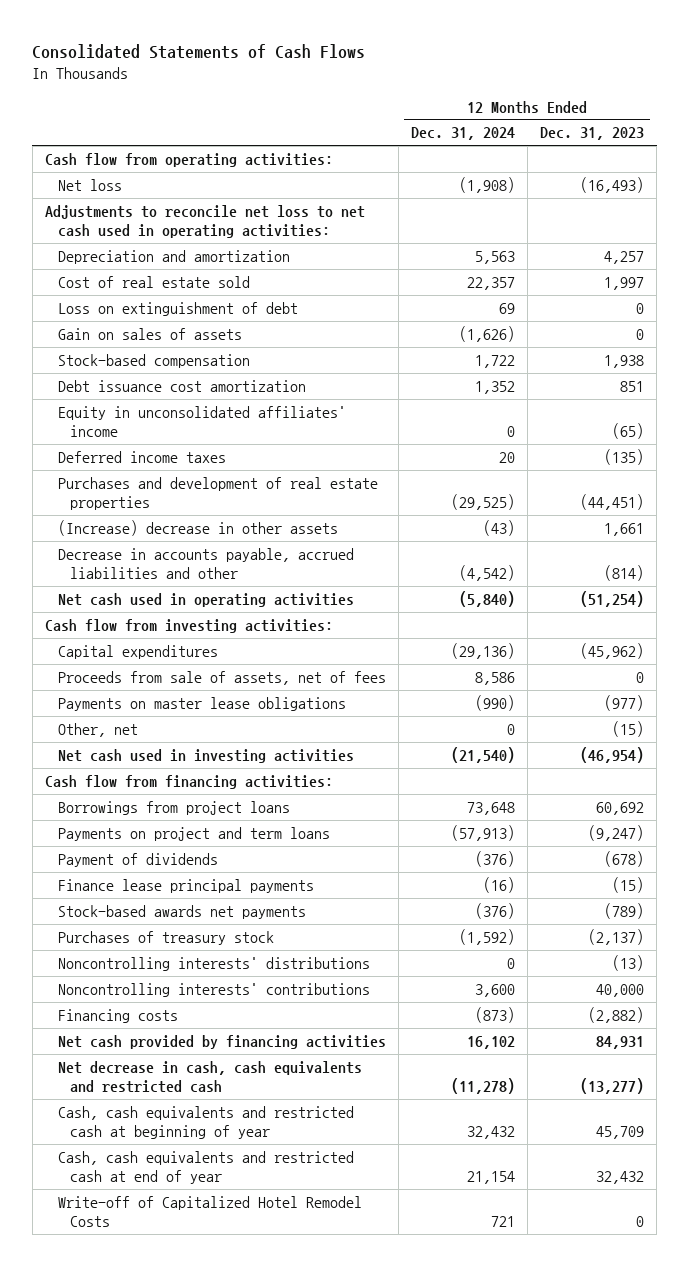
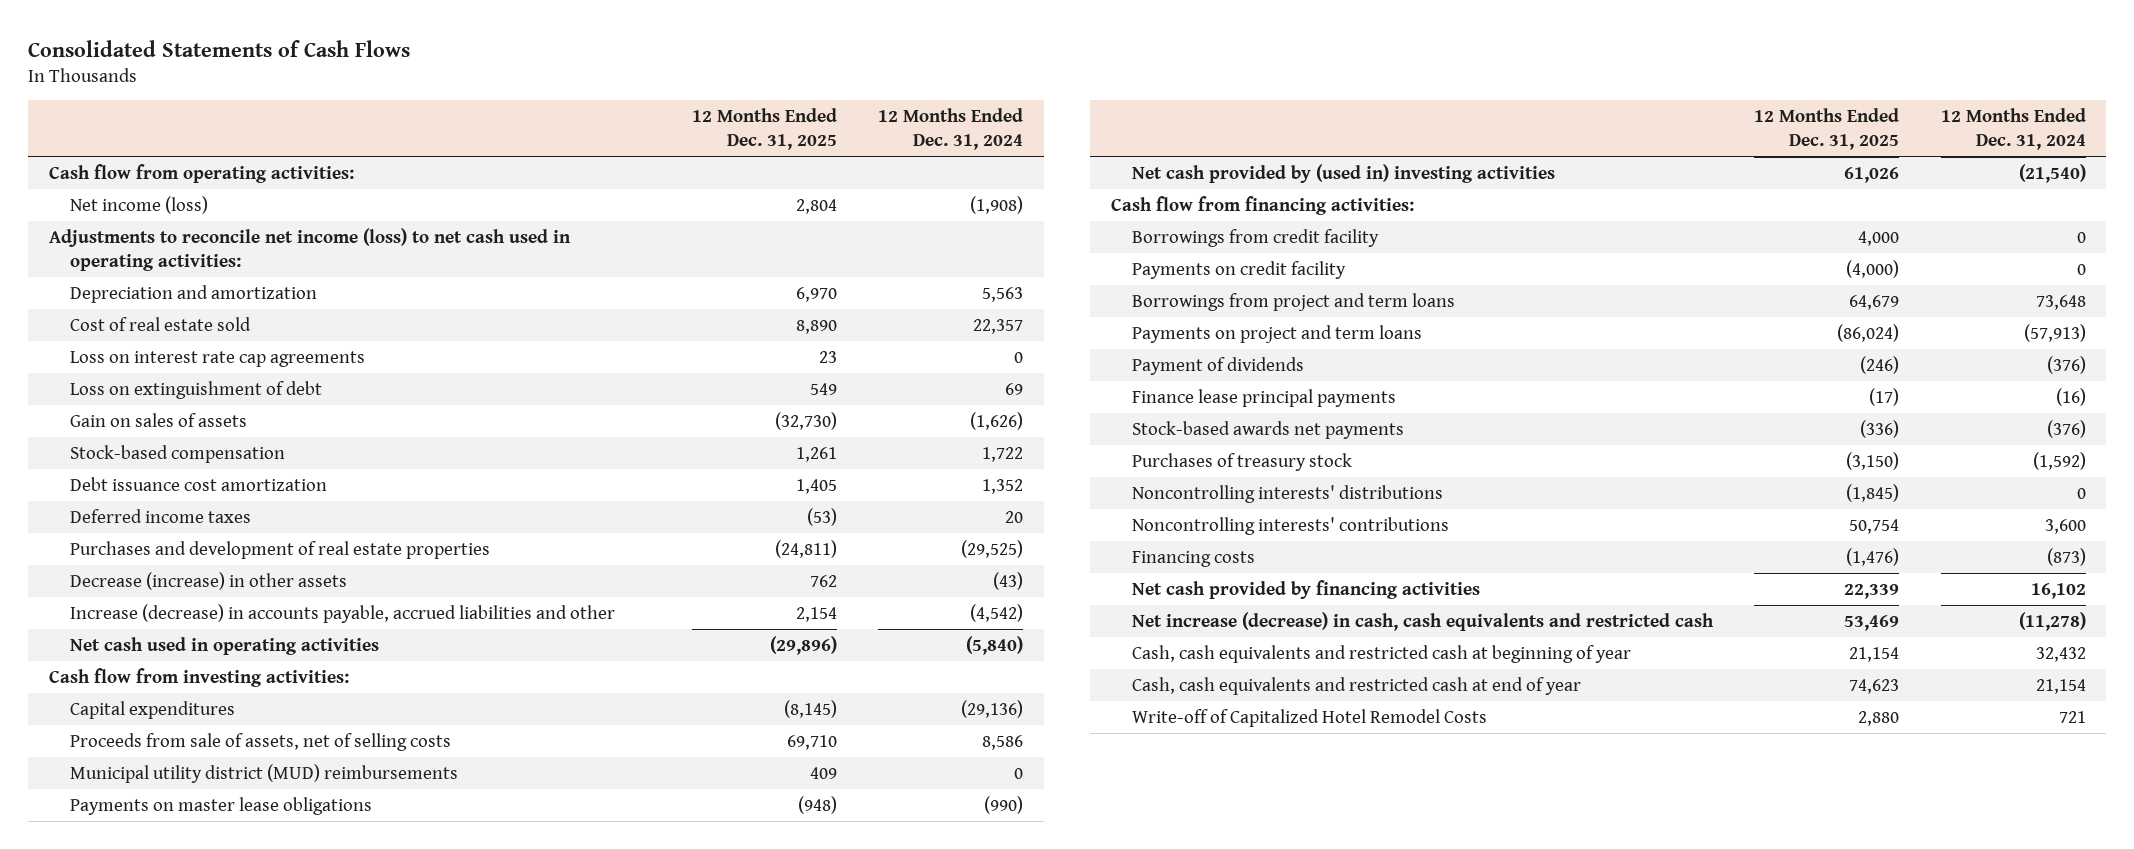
- | 12 Months Ended Dec. 31, 2024 | 12 Months Ended Dec. 31, 2023
+ | 12 Months Ended Dec. 31, 2025 | 12 Months Ended Dec. 31, 2024
- Net loss | (1,908) | (16,493)
- Adjustments to reconcile net loss to net cash used in operating activities:
+ Net income (loss) | 2,804 | (1,908)
+ Adjustments to reconcile net income (loss) to net cash used in operating activities:
+ Loss on interest rate cap agreements | 23 | 0
- Equity in unconsolidated affiliates' income | 0 | (65)
- (Increase) decrease in other assets | (43) | 1,661
- Decrease in accounts payable, accrued liabilities and other | (4,542) | (814)
+ Decrease (increase) in other assets | 762 | (43)
+ Increase (decrease) in accounts payable, accrued liabilities and other | 2,154 | (4,542)
- Proceeds from sale of assets, net of fees | 8,586 | 0
+ Proceeds from sale of assets, net of selling costs | 69,710 | 8,586
+ Municipal utility district (MUD) reimbursements | 409 | 0
- Other, net | 0 | (15)
- Net cash used in investing activities | (21,540) | (46,954)
+ Net cash provided by (used in) investing activities | 61,026 | (21,540)
- Borrowings from project loans | 73,648 | 60,692
+ Borrowings from credit facility | 4,000 | 0
+ Payments on credit facility | (4,000) | 0
+ Borrowings from project and term loans | 64,679 | 73,648
- Net decrease in cash, cash equivalents and restricted cash | (11,278) | (13,277)
+ Net increase (decrease) in cash, cash equivalents and restricted cash | 53,469 | (11,278)

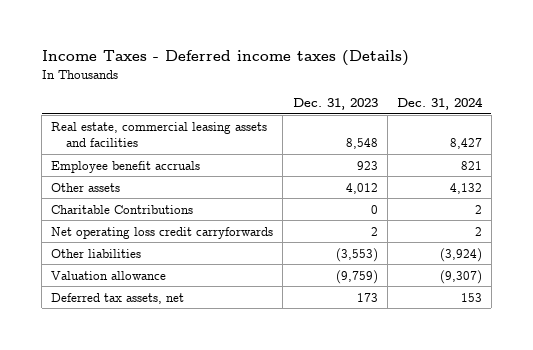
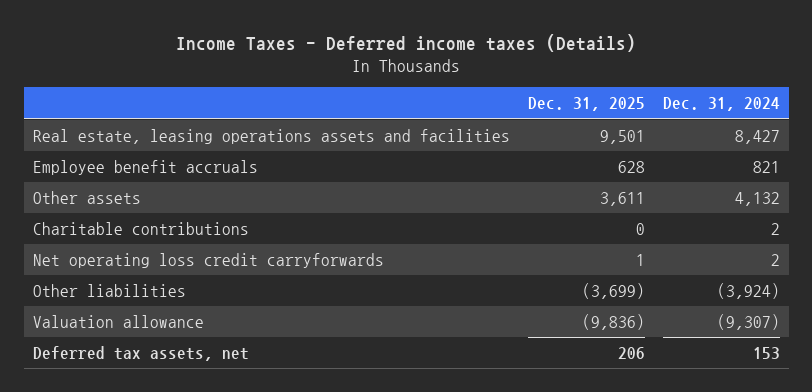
- | Dec. 31, 2023 | Dec. 31, 2024
+ | Dec. 31, 2025 | Dec. 31, 2024
- Real estate, commercial leasing assets and facilities | 8,548 | 8,427
+ Real estate, leasing operations assets and facilities | 9,501 | 8,427
- Charitable Contributions | 0 | 2
+ Charitable contributions | 0 | 2

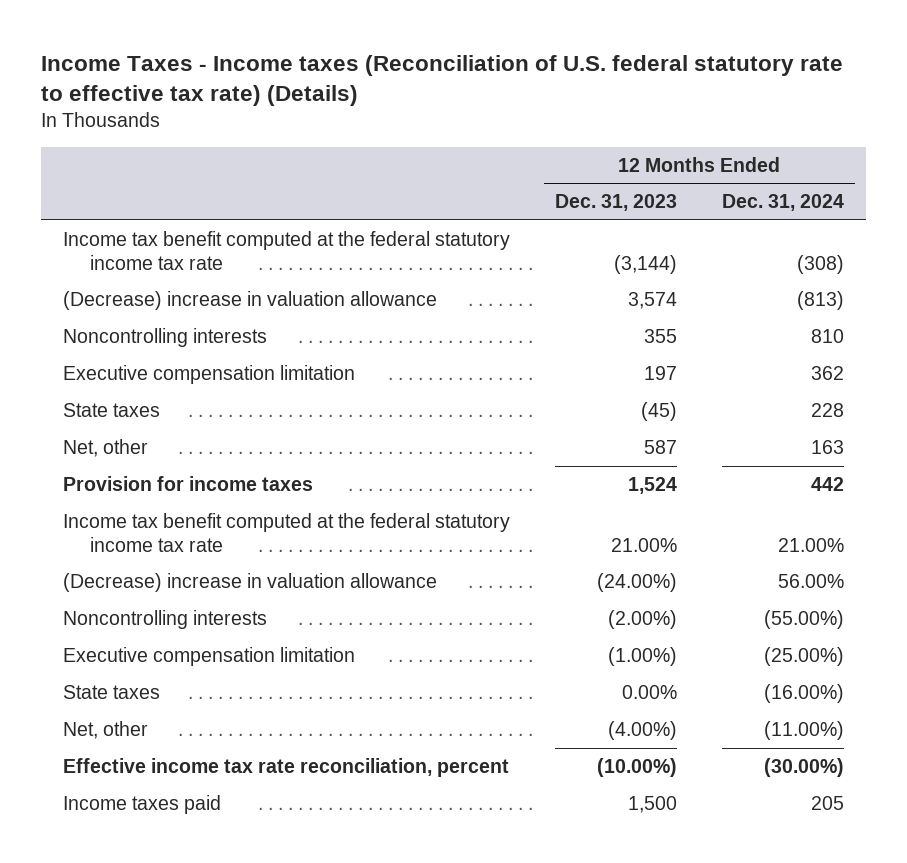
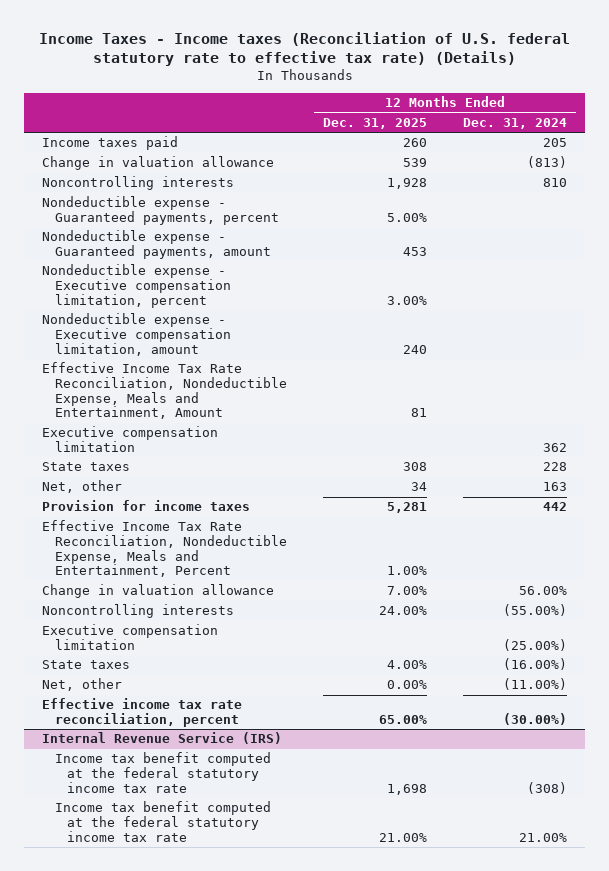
- | 12 Months Ended Dec. 31, 2023 | 12 Months Ended Dec. 31, 2024
+ | 12 Months Ended Dec. 31, 2025 | 12 Months Ended Dec. 31, 2024
- Income tax benefit computed at the federal statutory income tax rate | (3,144) | (308)
- (Decrease) increase in valuation allowance | 3,574 | (813)
moved up: Income taxes paid | 260 | 205
+ Change in valuation allowance | 539 | (813)
+ Nondeductible expense - Guaranteed payments, percent | 5.00% |
+ Nondeductible expense - Guaranteed payments, amount | 453 |
+ Nondeductible expense - Executive compensation limitation, percent | 3.00% |
+ Nondeductible expense - Executive compensation limitation, amount | 240 |
+ Effective Income Tax Rate Reconciliation, Nondeductible Expense, Meals and Entertainment, Amount | 81 |
- Income tax benefit computed at the federal statutory income tax rate | 21.00% | 21.00%
- (Decrease) increase in valuation allowance | (24.00%) | 56.00%
+ Effective Income Tax Rate Reconciliation, Nondeductible Expense, Meals and Entertainment, Percent | 1.00% |
+ Change in valuation allowance | 7.00% | 56.00%
+ Internal Revenue Service (IRS)
+ Income tax benefit computed at the federal statutory income tax rate | 1,698 | (308)
+ Income tax benefit computed at the federal statutory income tax rate | 21.00% | 21.00%

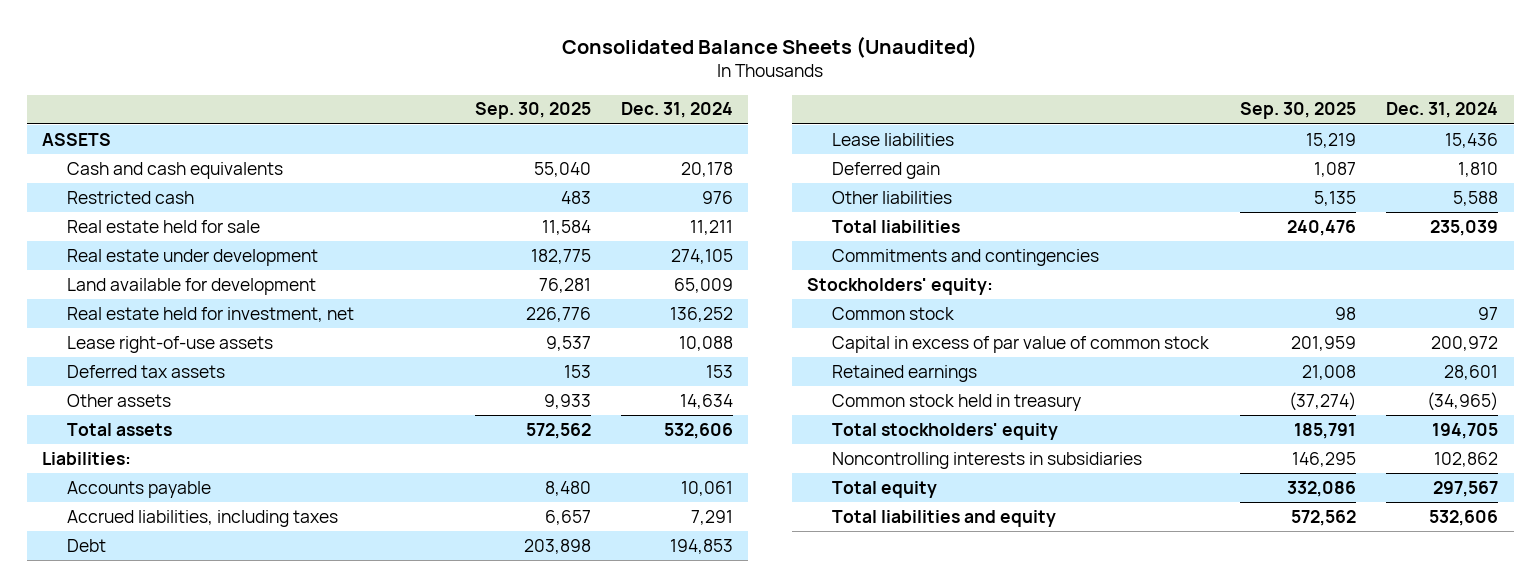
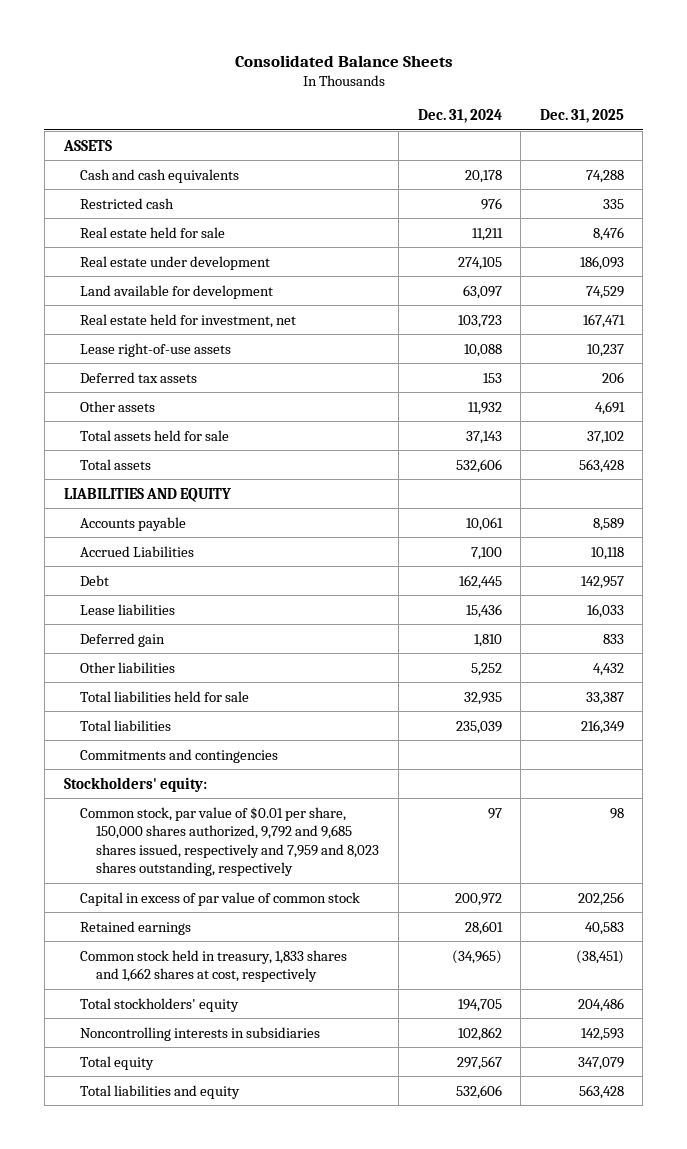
- Consolidated Balance Sheets (Unaudited)
+ Consolidated Balance Sheets
- | Sep. 30, 2025 | Dec. 31, 2024
+ | Dec. 31, 2024 | Dec. 31, 2025
- Land available for development | 76,281 | 65,009
- Real estate held for investment, net | 226,776 | 136,252
+ Land available for development | 63,097 | 74,529
+ Real estate held for investment, net | 103,723 | 167,471
- Other assets | 9,933 | 14,634
+ Other assets | 11,932 | 4,691
+ Total assets held for sale | 37,143 | 37,102
- Liabilities:
+ LIABILITIES AND EQUITY
- Accrued liabilities, including taxes | 6,657 | 7,291
- Debt | 203,898 | 194,853
+ Accrued Liabilities | 7,100 | 10,118
+ Debt | 162,445 | 142,957
- Other liabilities | 5,135 | 5,588
+ Other liabilities | 5,252 | 4,432
+ Total liabilities held for sale | 32,935 | 33,387
- Common stock | 98 | 97
+ Common stock, par value of $0.01 per share, 150,000 shares authorized, 9,792 and 9,685 shares issued, respectively and 7,959 and 8,023 shares outstanding, respectively | 97 | 98
- Common stock held in treasury | (37,274) | (34,965)
+ Common stock held in treasury, 1,833 shares and 1,662 shares at cost, respectively | (34,965) | (38,451)

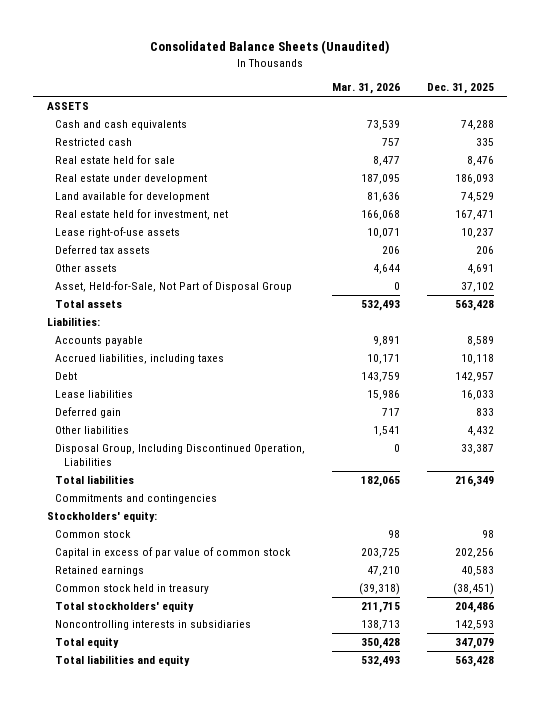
- Consolidated Balance Sheets
+ Consolidated Balance Sheets (Unaudited)
- | Dec. 31, 2024 | Dec. 31, 2025
+ | Mar. 31, 2026 | Dec. 31, 2025
- Total assets held for sale | 37,143 | 37,102
+ Asset, Held-for-Sale, Not Part of Disposal Group | 0 | 37,102
- LIABILITIES AND EQUITY
+ Liabilities:
- Accrued Liabilities | 7,100 | 10,118
+ Accrued liabilities, including taxes | 10,171 | 10,118
- Total liabilities held for sale | 32,935 | 33,387
+ Disposal Group, Including Discontinued Operation, Liabilities | 0 | 33,387
- Common stock, par value of $0.01 per share, 150,000 shares authorized, 9,792 and 9,685 shares issued, respectively and 7,959 and 8,023 shares outstanding, respectively | 97 | 98
+ Common stock | 98 | 98
- Common stock held in treasury, 1,833 shares and 1,662 shares at cost, respectively | (34,965) | (38,451)
+ Common stock held in treasury | (39,318) | (38,451)

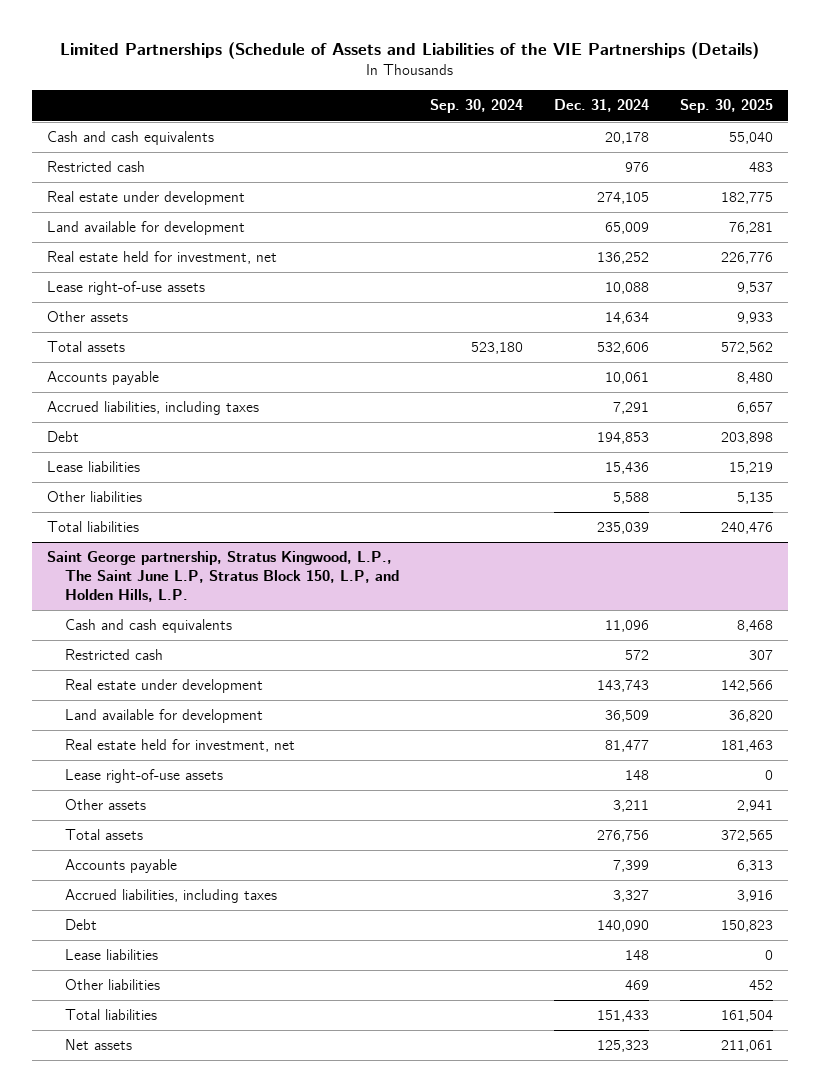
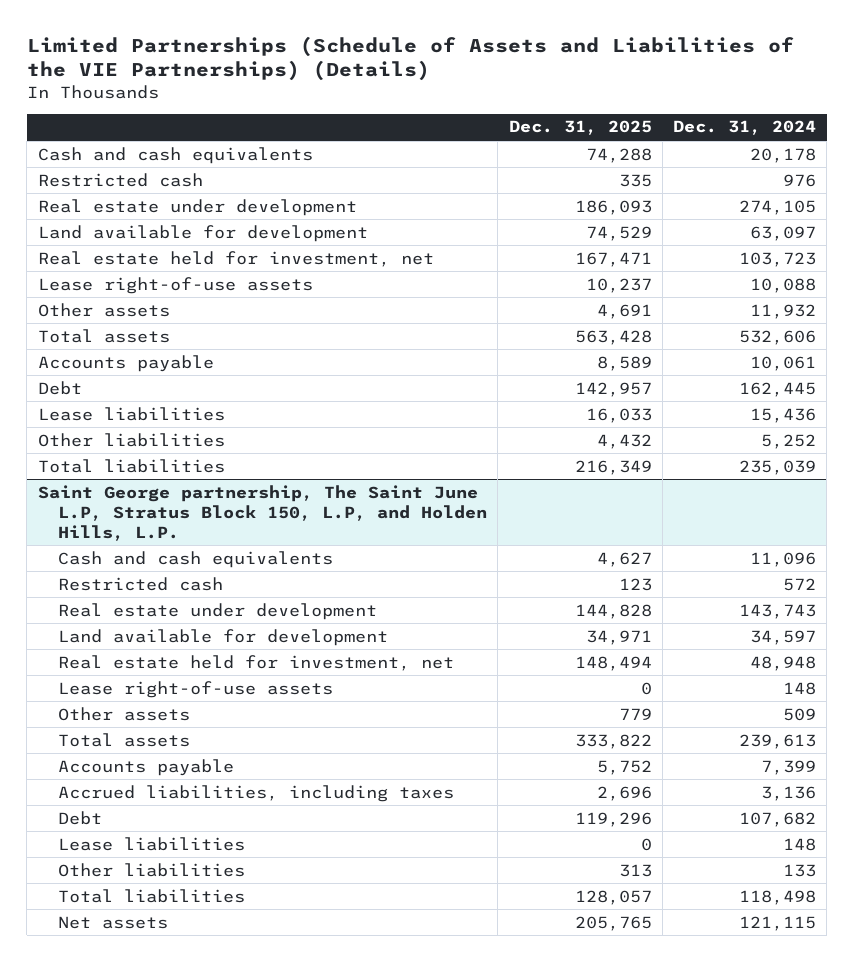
- Limited Partnerships (Schedule of Assets and Liabilities of the VIE Partnerships (Details)
+ Limited Partnerships (Schedule of Assets and Liabilities of the VIE Partnerships) (Details)
- | Sep. 30, 2024 | Dec. 31, 2024 | Sep. 30, 2025
+ | Dec. 31, 2025 | Dec. 31, 2024
- Land available for development | | 65,009 | 76,281
- Real estate held for investment, net | | 136,252 | 226,776
+ Land available for development | 74,529 | 63,097
+ Real estate held for investment, net | 167,471 | 103,723
- Other assets | | 14,634 | 9,933
+ Other assets | 4,691 | 11,932
- Accrued liabilities, including taxes | | 7,291 | 6,657
- Debt | | 194,853 | 203,898
+ Debt | 142,957 | 162,445
- Other liabilities | | 5,588 | 5,135
+ Other liabilities | 4,432 | 5,252
- Saint George partnership, Stratus Kingwood, L.P., The Saint June L.P, Stratus Block 150, L.P, and Holden Hills, L.P.
+ Saint George partnership, The Saint June L.P, Stratus Block 150, L.P, and Holden Hills, L.P.
- Land available for development | | 36,509 | 36,820
- Real estate held for investment, net | | 81,477 | 181,463
+ Land available for development | 34,971 | 34,597
+ Real estate held for investment, net | 148,494 | 48,948
- Other assets | | 3,211 | 2,941
- Total assets | | 276,756 | 372,565
+ Other assets | 779 | 509
+ Total assets | 333,822 | 239,613
- Accrued liabilities, including taxes | | 3,327 | 3,916
- Debt | | 140,090 | 150,823
+ Accrued liabilities, including taxes | 2,696 | 3,136
+ Debt | 119,296 | 107,682
- Other liabilities | | 469 | 452
- Total liabilities | | 151,433 | 161,504
- Net assets | | 125,323 | 211,061
+ Other liabilities | 313 | 133
+ Total liabilities | 128,057 | 118,498
+ Net assets | 205,765 | 121,115

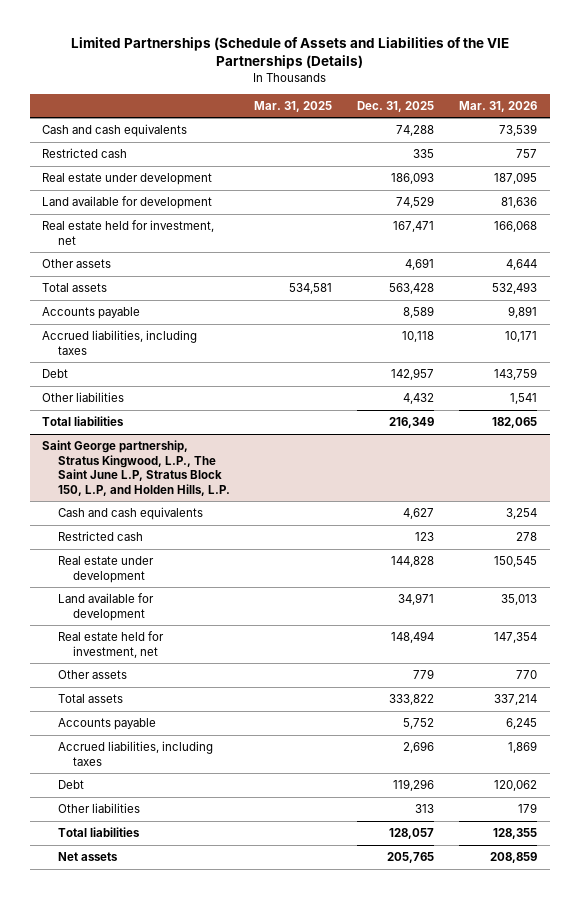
- Limited Partnerships (Schedule of Assets and Liabilities of the VIE Partnerships) (Details)
+ Limited Partnerships (Schedule of Assets and Liabilities of the VIE Partnerships (Details)
- | Dec. 31, 2025 | Dec. 31, 2024
+ | Mar. 31, 2025 | Dec. 31, 2025 | Mar. 31, 2026
- Lease right-of-use assets | 10,237 | 10,088
+ Accrued liabilities, including taxes | | 10,118 | 10,171
- Lease liabilities | 16,033 | 15,436
- Saint George partnership, The Saint June L.P, Stratus Block 150, L.P, and Holden Hills, L.P.
+ Saint George partnership, Stratus Kingwood, L.P., The Saint June L.P, Stratus Block 150, L.P, and Holden Hills, L.P.
- Lease right-of-use assets | 0 | 148
- Lease liabilities | 0 | 148

